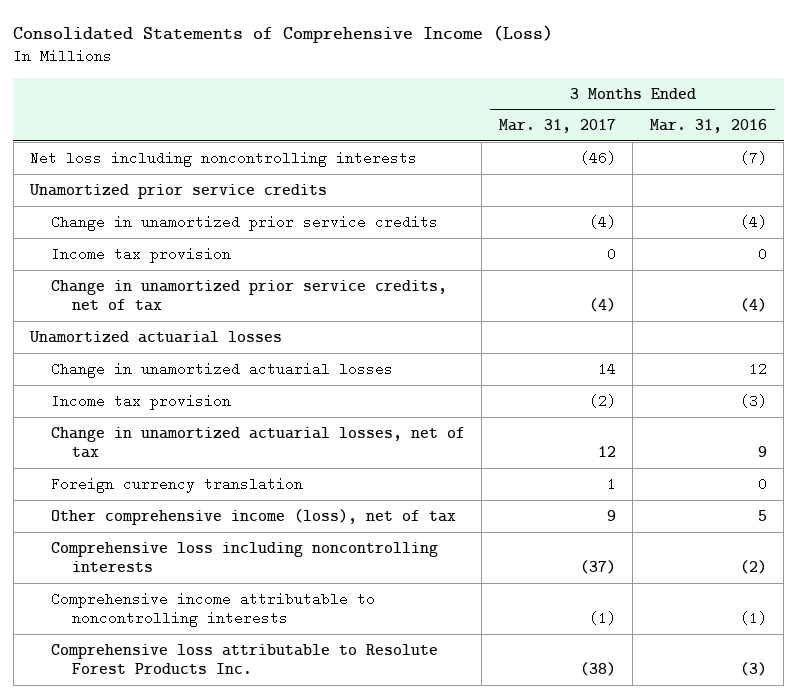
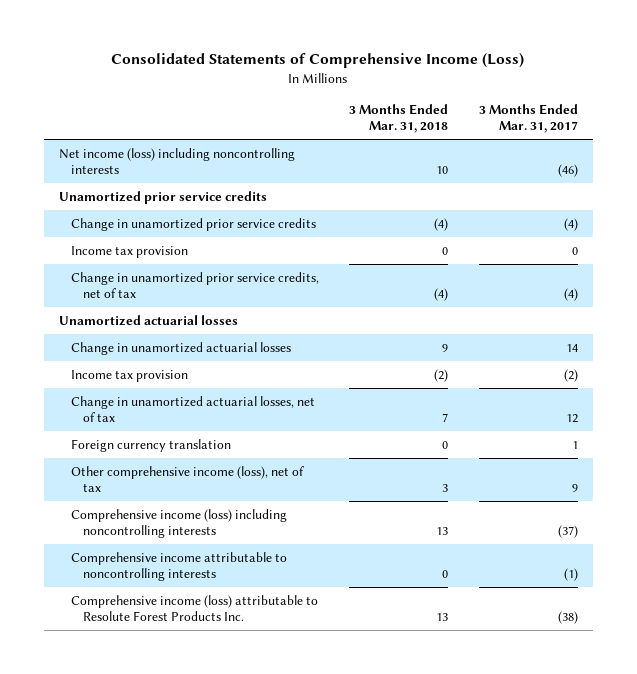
- | 3 Months Ended Mar. 31, 2017 | 3 Months Ended Mar. 31, 2016
+ | 3 Months Ended Mar. 31, 2018 | 3 Months Ended Mar. 31, 2017
- Net loss including noncontrolling interests | (46) | (7)
+ Net income (loss) including noncontrolling interests | 10 | (46)
- Comprehensive loss including noncontrolling interests | (37) | (2)
+ Comprehensive income (loss) including noncontrolling interests | 13 | (37)
- Comprehensive loss attributable to Resolute Forest Products Inc. | (38) | (3)
+ Comprehensive income (loss) attributable to Resolute Forest Products Inc. | 13 | (38)

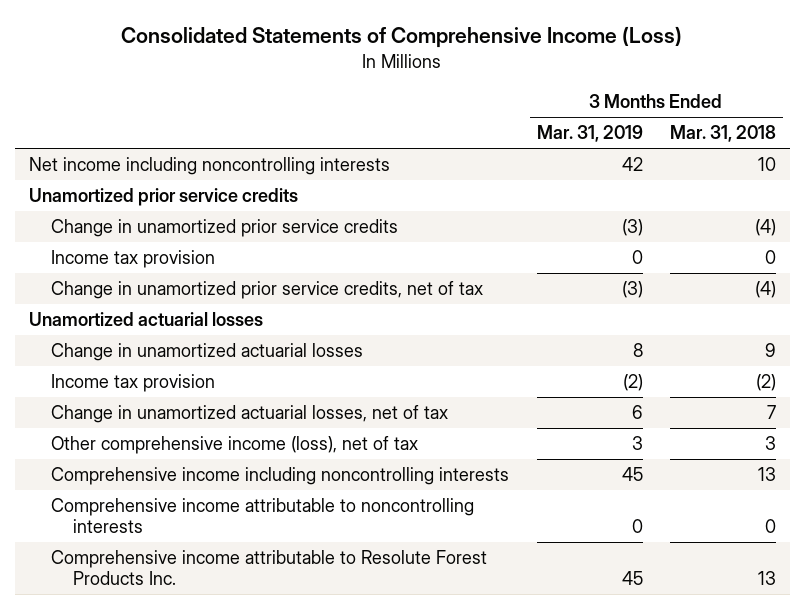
- | 3 Months Ended Mar. 31, 2018 | 3 Months Ended Mar. 31, 2017
+ | 3 Months Ended Mar. 31, 2019 | 3 Months Ended Mar. 31, 2018
- Net income (loss) including noncontrolling interests | 10 | (46)
+ Net income including noncontrolling interests | 42 | 10
- Foreign currency translation | 0 | 1
- Comprehensive income (loss) including noncontrolling interests | 13 | (37)
+ Comprehensive income including noncontrolling interests | 45 | 13
- Comprehensive income (loss) attributable to Resolute Forest Products Inc. | 13 | (38)
+ Comprehensive income attributable to Resolute Forest Products Inc. | 45 | 13

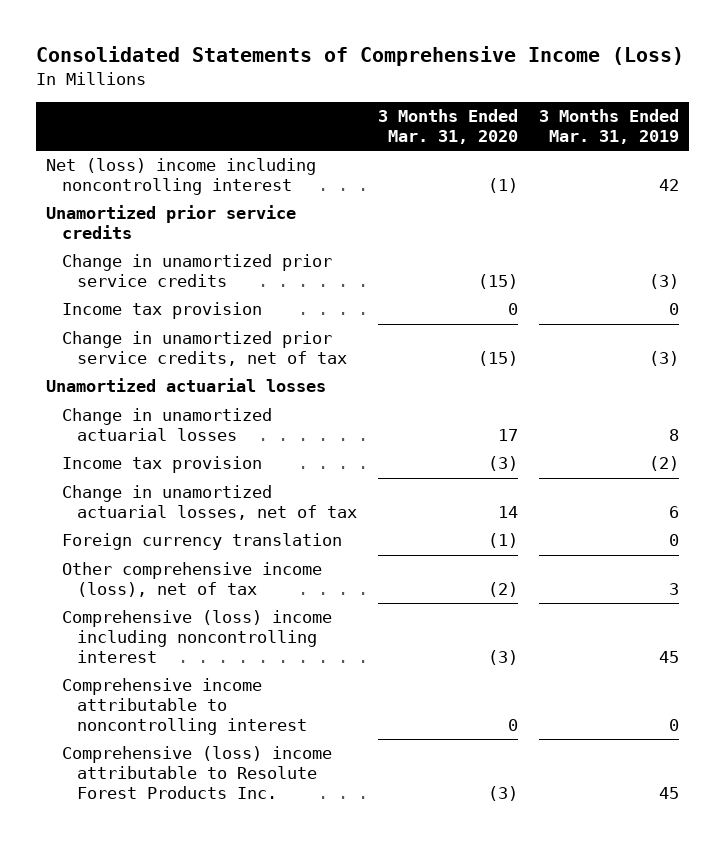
- | 3 Months Ended Mar. 31, 2019 | 3 Months Ended Mar. 31, 2018
+ | 3 Months Ended Mar. 31, 2020 | 3 Months Ended Mar. 31, 2019
- Net income including noncontrolling interests | 42 | 10
+ Net (loss) income including noncontrolling interest | (1) | 42
+ Foreign currency translation | (1) | 0
- Comprehensive income including noncontrolling interests | 45 | 13
- Comprehensive income attributable to noncontrolling interests | 0 | 0
- Comprehensive income attributable to Resolute Forest Products Inc. | 45 | 13
+ Comprehensive (loss) income including noncontrolling interest | (3) | 45
+ Comprehensive income attributable to noncontrolling interest | 0 | 0
+ Comprehensive (loss) income attributable to Resolute Forest Products Inc. | (3) | 45

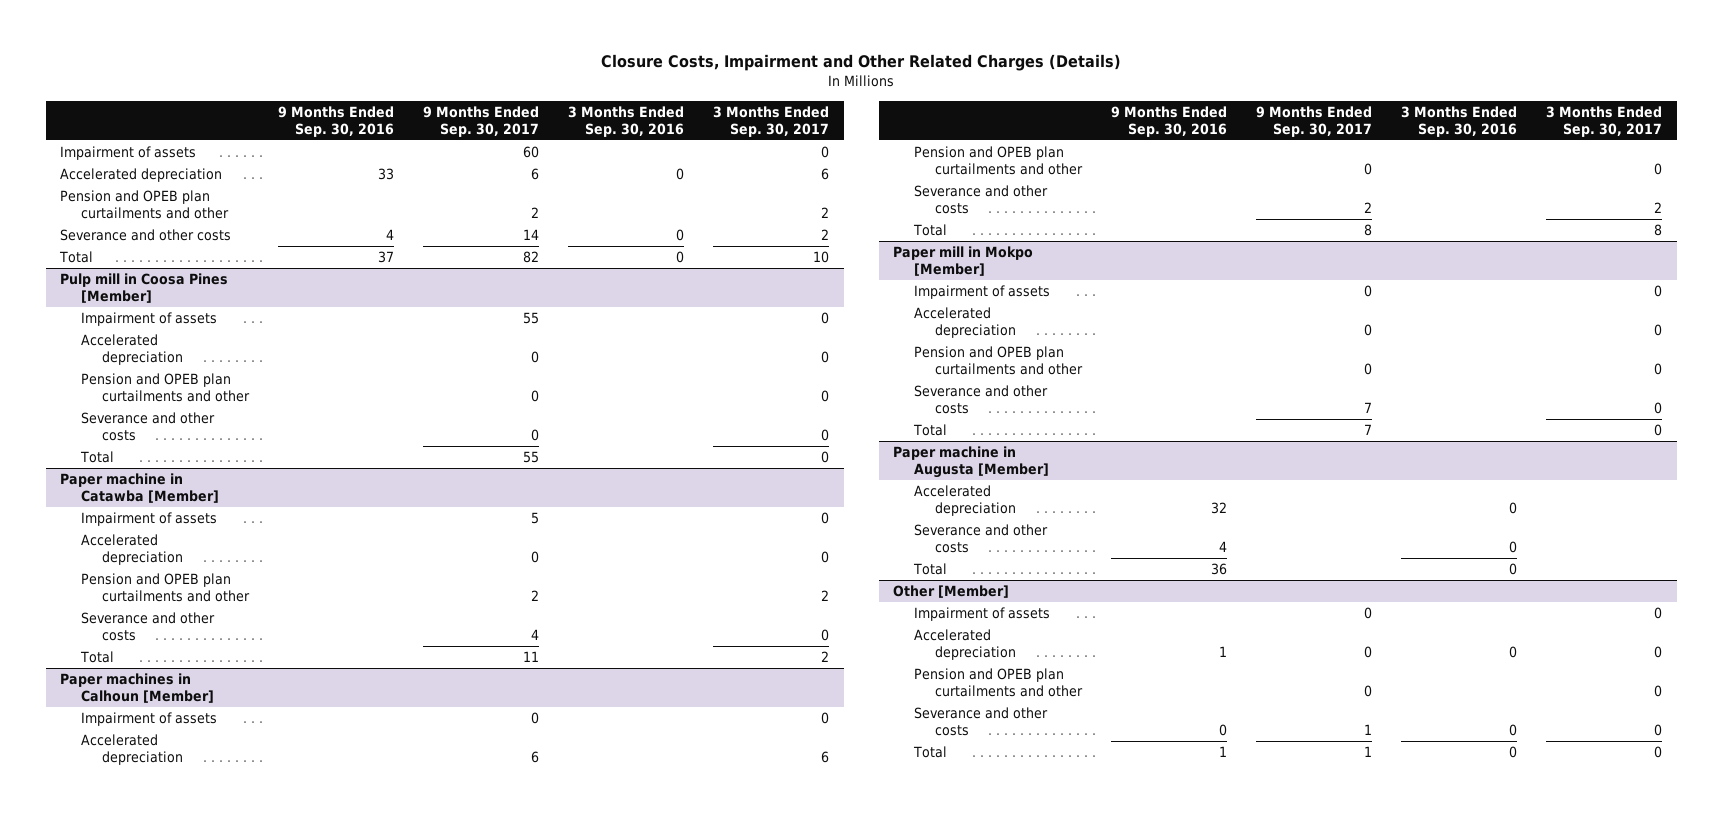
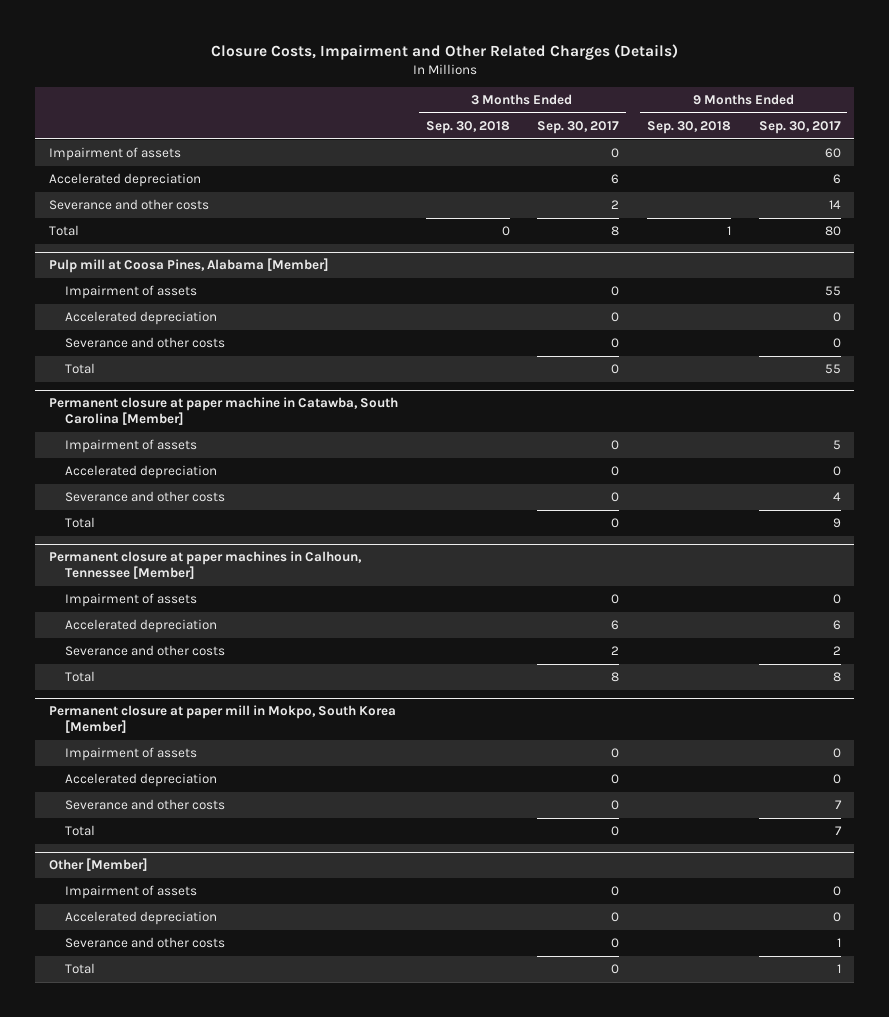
- | 9 Months Ended Sep. 30, 2016 | 9 Months Ended Sep. 30, 2017 | 3 Months Ended Sep. 30, 2016 | 3 Months Ended Sep. 30, 2017
+ | 3 Months Ended Sep. 30, 2018 | 3 Months Ended Sep. 30, 2017 | 9 Months Ended Sep. 30, 2018 | 9 Months Ended Sep. 30, 2017
- Pension and OPEB plan curtailments and other | | 2 | | 2
- Total | 37 | 82 | 0 | 10
- Pulp mill in Coosa Pines [Member]
+ Total | 0 | 8 | 1 | 80
+ Pulp mill at Coosa Pines, Alabama [Member]
- Pension and OPEB plan curtailments and other | | 0 | | 0
- Paper machine in Catawba [Member]
+ Permanent closure at paper machine in Catawba, South Carolina [Member]
- Pension and OPEB plan curtailments and other | | 2 | | 2
- Total | | 11 | | 2
- Paper machines in Calhoun [Member]
+ Total | | 0 | | 9
+ Permanent closure at paper machines in Calhoun, Tennessee [Member]
- Pension and OPEB plan curtailments and other | | 0 | | 0
- Paper mill in Mokpo [Member]
+ Permanent closure at paper mill in Mokpo, South Korea [Member]
- Pension and OPEB plan curtailments and other | | 0 | | 0
- Paper machine in Augusta [Member]
- Accelerated depreciation | 32 | | 0 |
- Severance and other costs | 4 | | 0 |
- Total | 36 | | 0 |
@ Other [Member]
- Pension and OPEB plan curtailments and other | | 0 | | 0

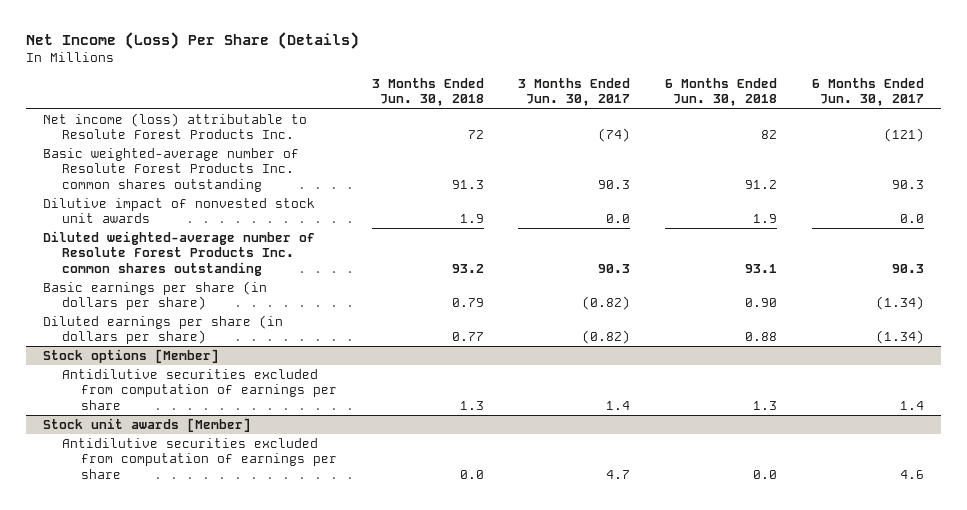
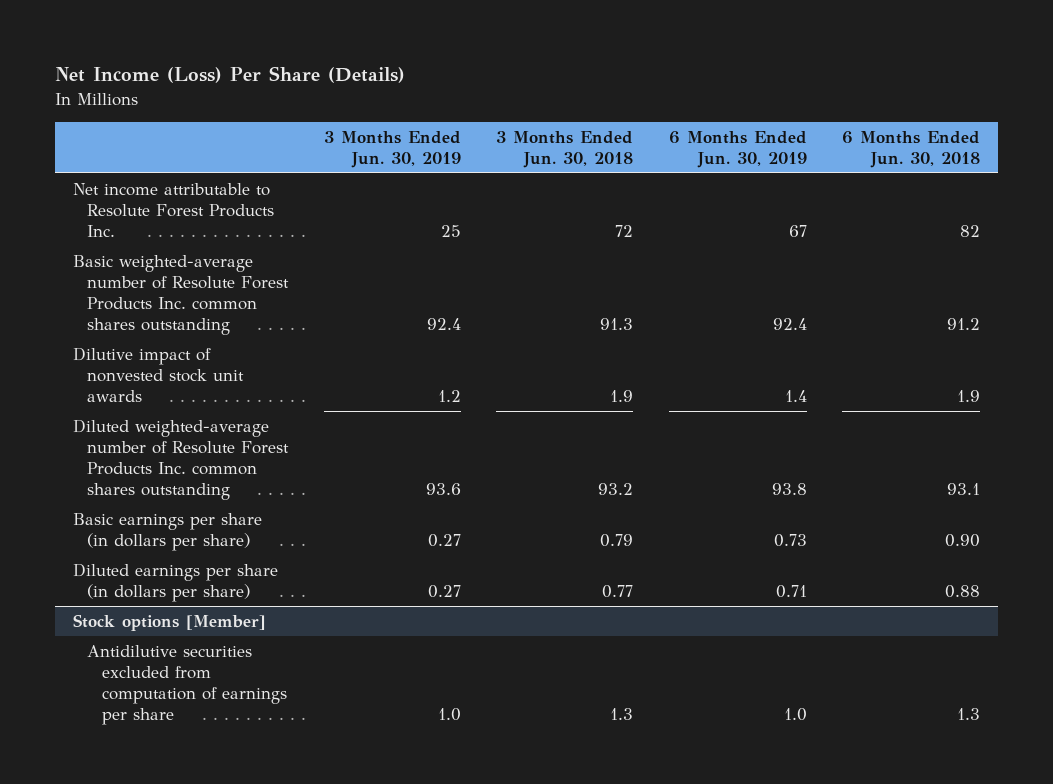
- | 3 Months Ended Jun. 30, 2018 | 3 Months Ended Jun. 30, 2017 | 6 Months Ended Jun. 30, 2018 | 6 Months Ended Jun. 30, 2017
+ | 3 Months Ended Jun. 30, 2019 | 3 Months Ended Jun. 30, 2018 | 6 Months Ended Jun. 30, 2019 | 6 Months Ended Jun. 30, 2018
- Net income (loss) attributable to Resolute Forest Products Inc. | 72 | (74) | 82 | (121)
+ Net income attributable to Resolute Forest Products Inc. | 25 | 72 | 67 | 82
- Stock unit awards [Member]
- Antidilutive securities excluded from computation of earnings per share | 0.0 | 4.7 | 0.0 | 4.6

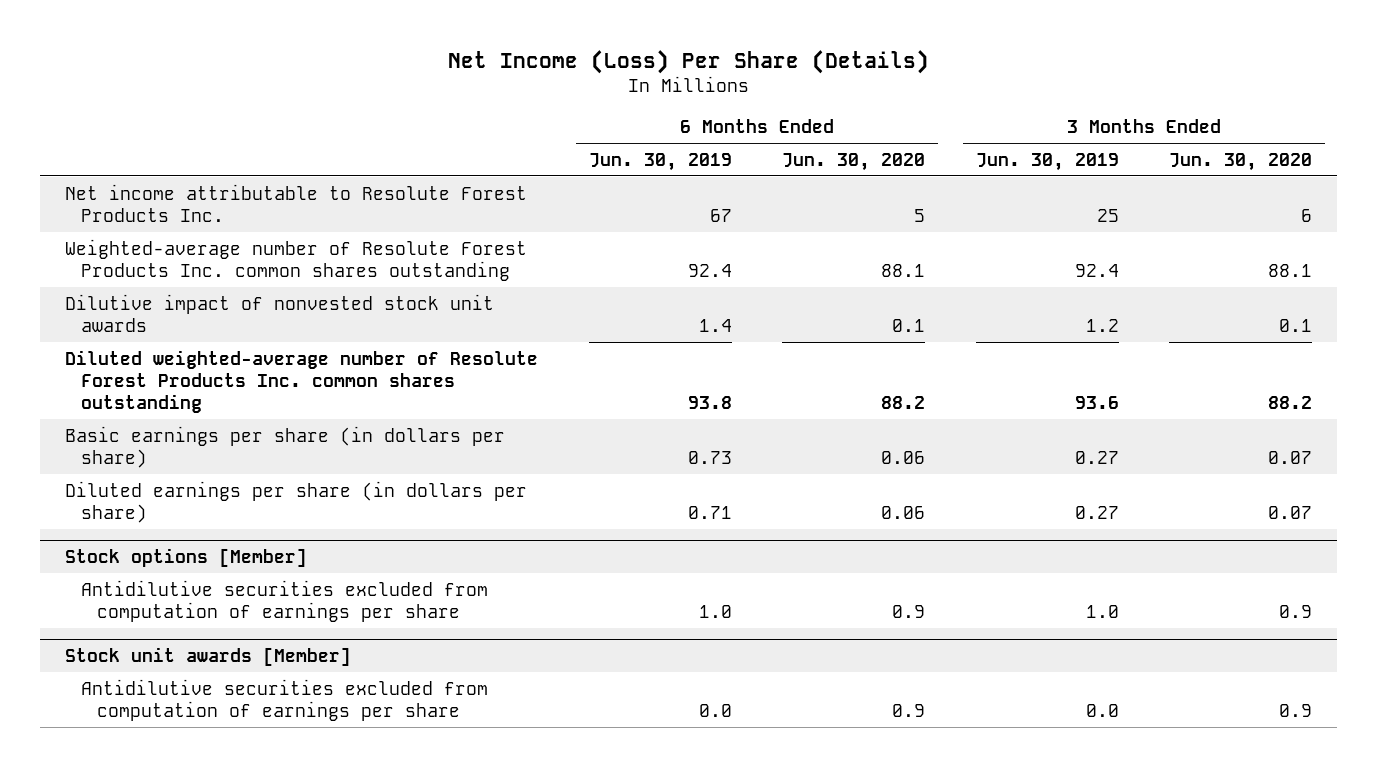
- | 3 Months Ended Jun. 30, 2019 | 3 Months Ended Jun. 30, 2018 | 6 Months Ended Jun. 30, 2019 | 6 Months Ended Jun. 30, 2018
+ | 6 Months Ended Jun. 30, 2019 | 6 Months Ended Jun. 30, 2020 | 3 Months Ended Jun. 30, 2019 | 3 Months Ended Jun. 30, 2020
- Basic weighted-average number of Resolute Forest Products Inc. common shares outstanding | 92.4 | 91.3 | 92.4 | 91.2
+ Weighted-average number of Resolute Forest Products Inc. common shares outstanding | 92.4 | 88.1 | 92.4 | 88.1
+ Stock unit awards [Member]
+ Antidilutive securities excluded from computation of earnings per share | 0.0 | 0.9 | 0.0 | 0.9

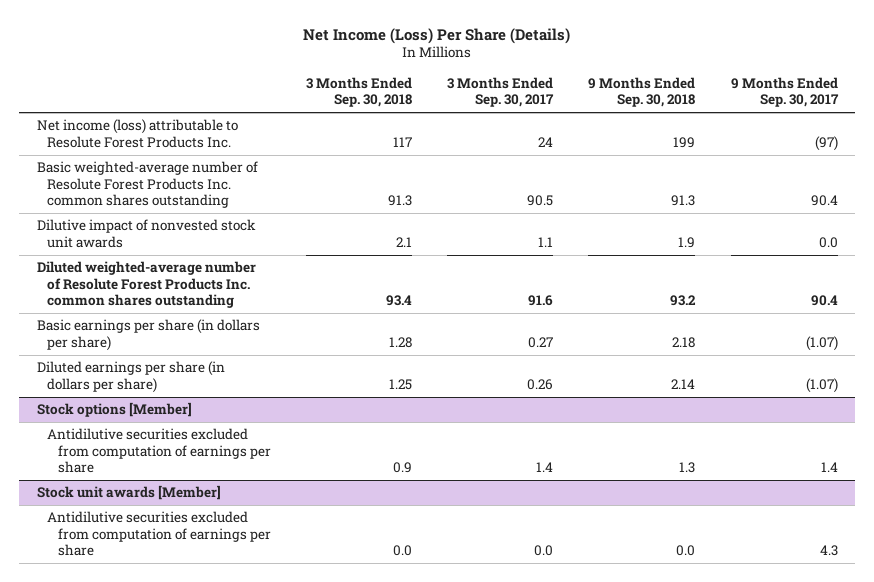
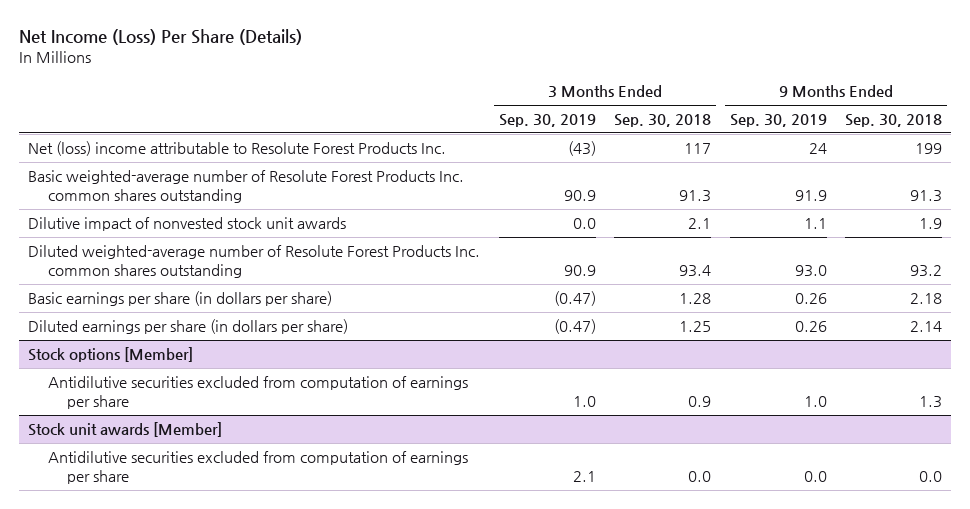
- | 3 Months Ended Sep. 30, 2018 | 3 Months Ended Sep. 30, 2017 | 9 Months Ended Sep. 30, 2018 | 9 Months Ended Sep. 30, 2017
+ | 3 Months Ended Sep. 30, 2019 | 3 Months Ended Sep. 30, 2018 | 9 Months Ended Sep. 30, 2019 | 9 Months Ended Sep. 30, 2018
- Net income (loss) attributable to Resolute Forest Products Inc. | 117 | 24 | 199 | (97)
+ Net (loss) income attributable to Resolute Forest Products Inc. | (43) | 117 | 24 | 199

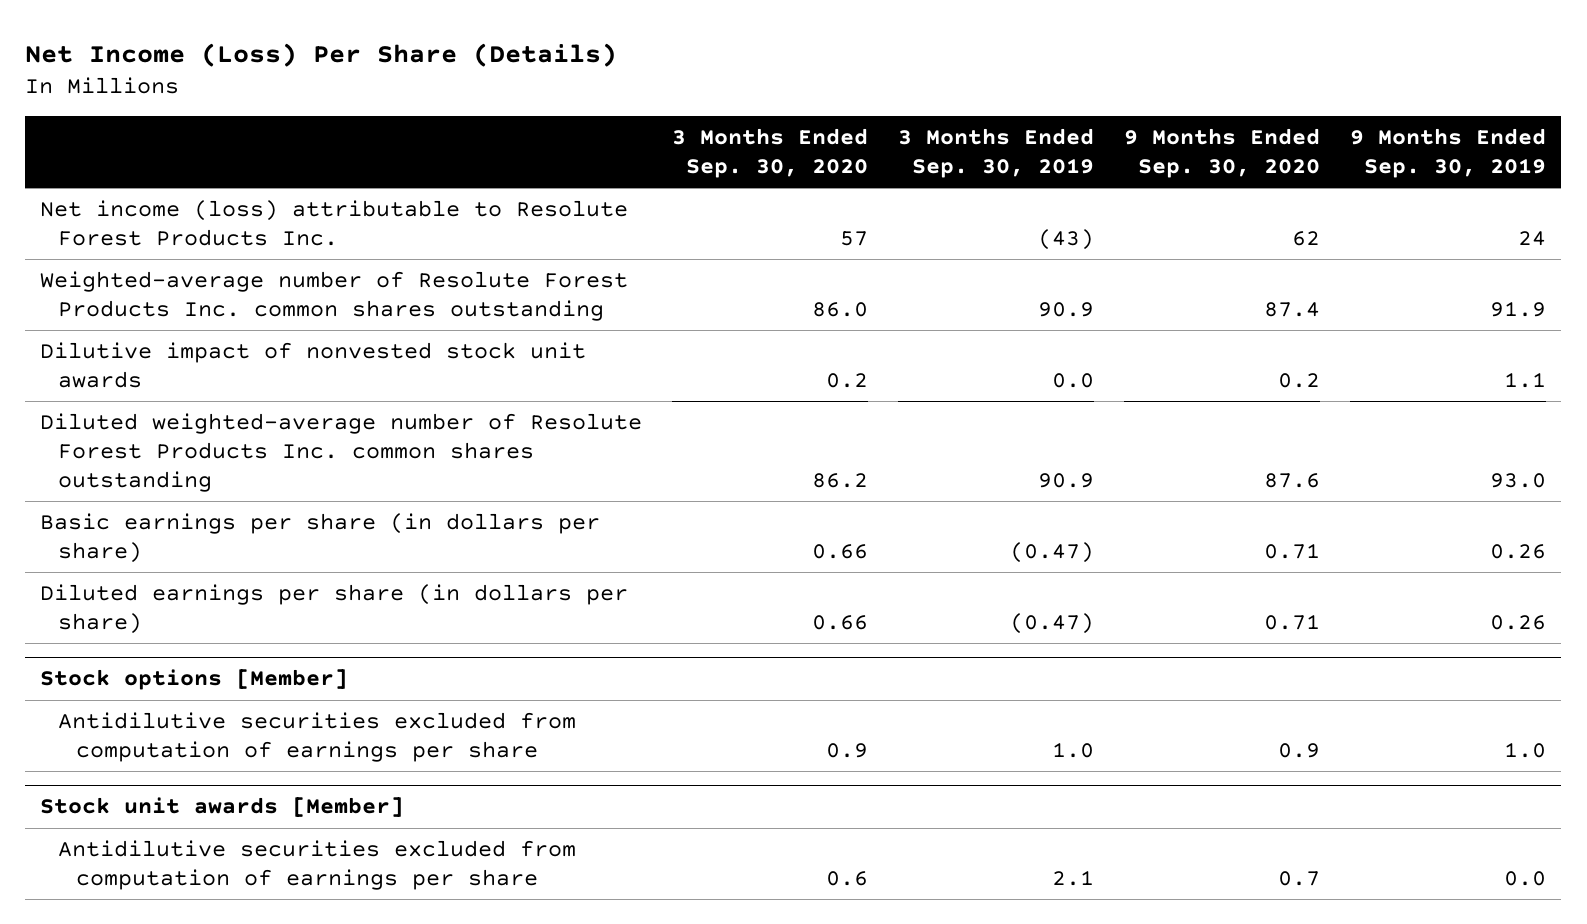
- | 3 Months Ended Sep. 30, 2019 | 3 Months Ended Sep. 30, 2018 | 9 Months Ended Sep. 30, 2019 | 9 Months Ended Sep. 30, 2018
+ | 3 Months Ended Sep. 30, 2020 | 3 Months Ended Sep. 30, 2019 | 9 Months Ended Sep. 30, 2020 | 9 Months Ended Sep. 30, 2019
- Net (loss) income attributable to Resolute Forest Products Inc. | (43) | 117 | 24 | 199
- Basic weighted-average number of Resolute Forest Products Inc. common shares outstanding | 90.9 | 91.3 | 91.9 | 91.3
+ Net income (loss) attributable to Resolute Forest Products Inc. | 57 | (43) | 62 | 24
+ Weighted-average number of Resolute Forest Products Inc. common shares outstanding | 86.0 | 90.9 | 87.4 | 91.9

